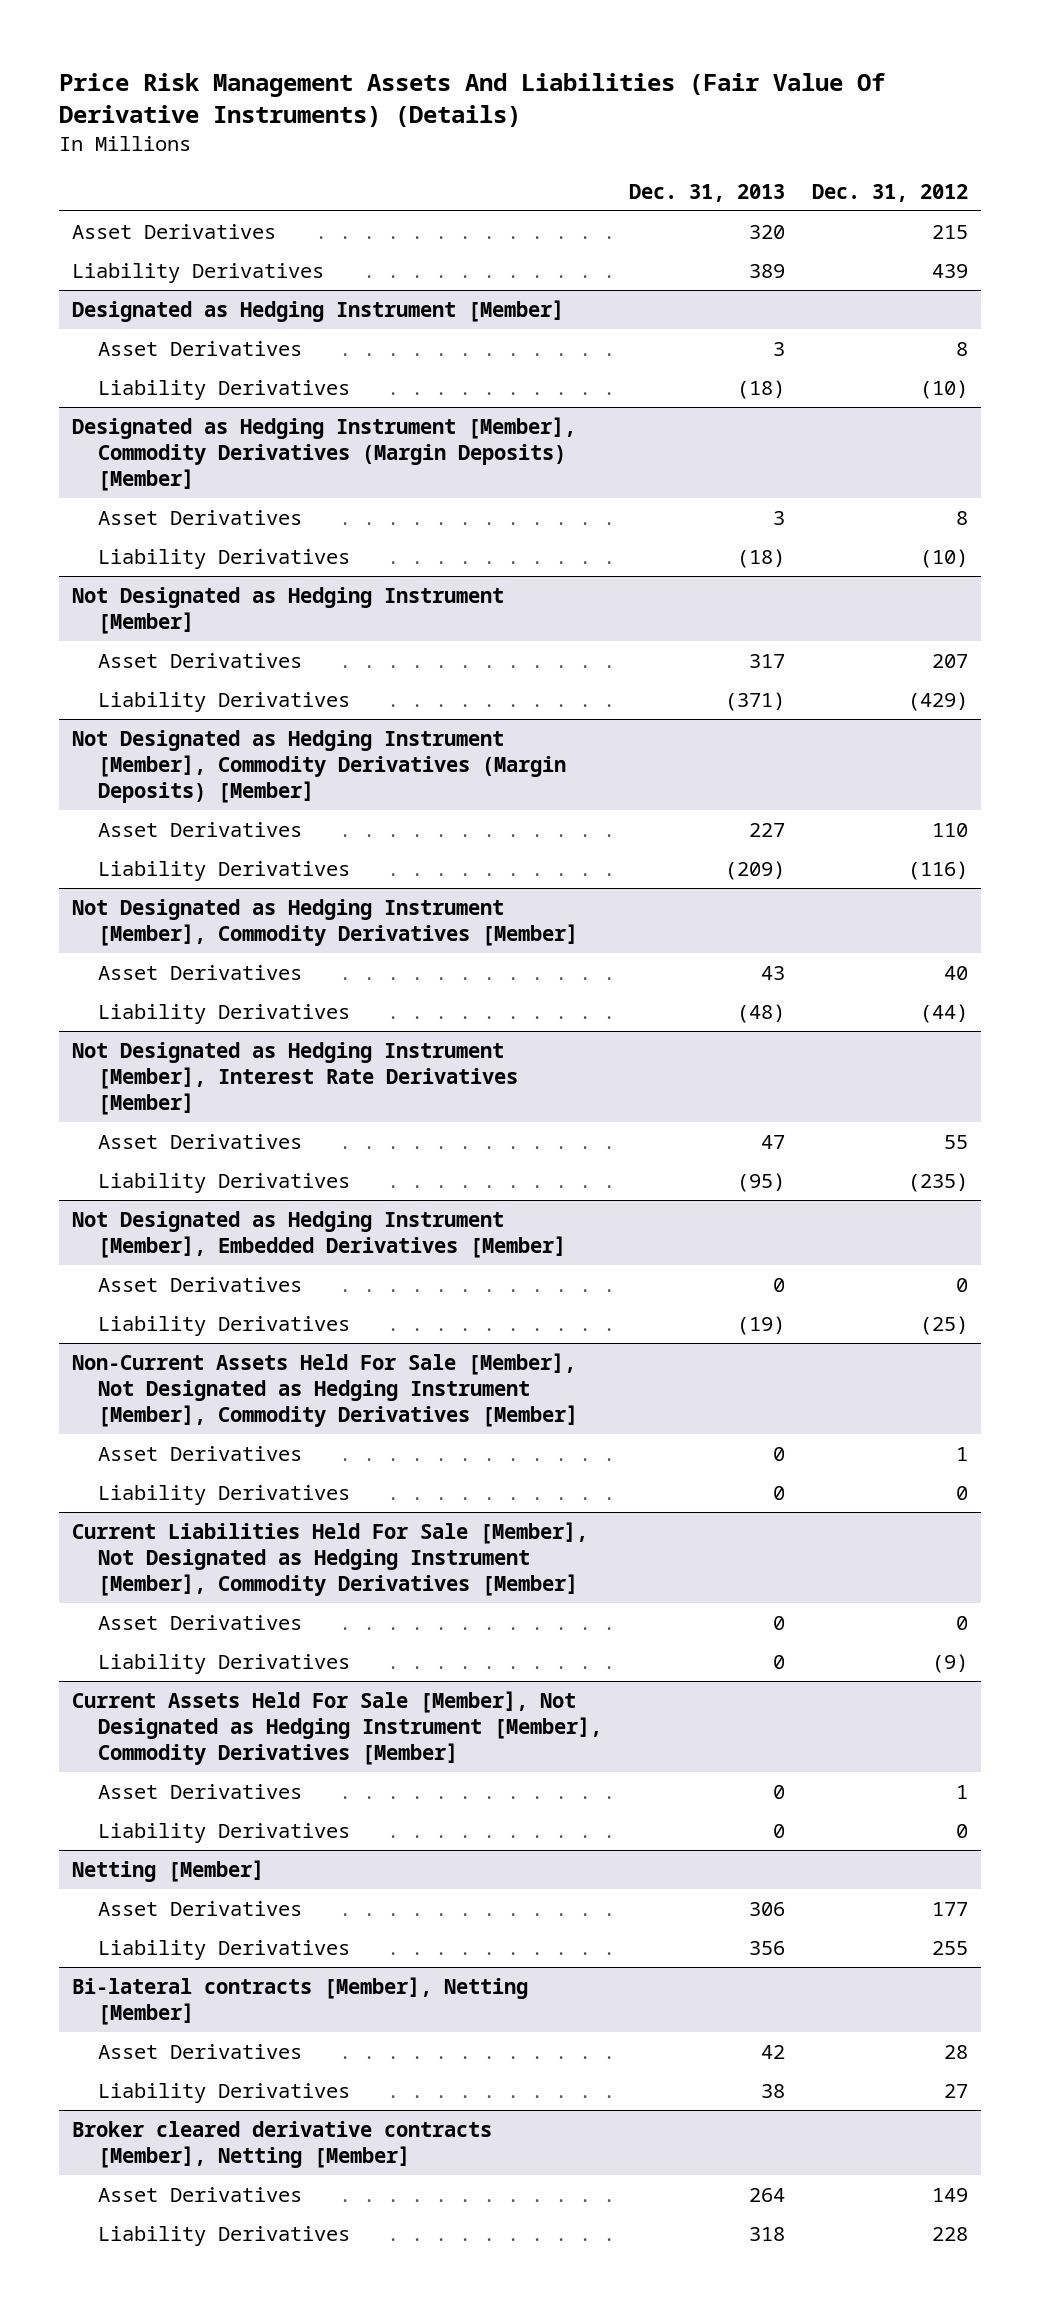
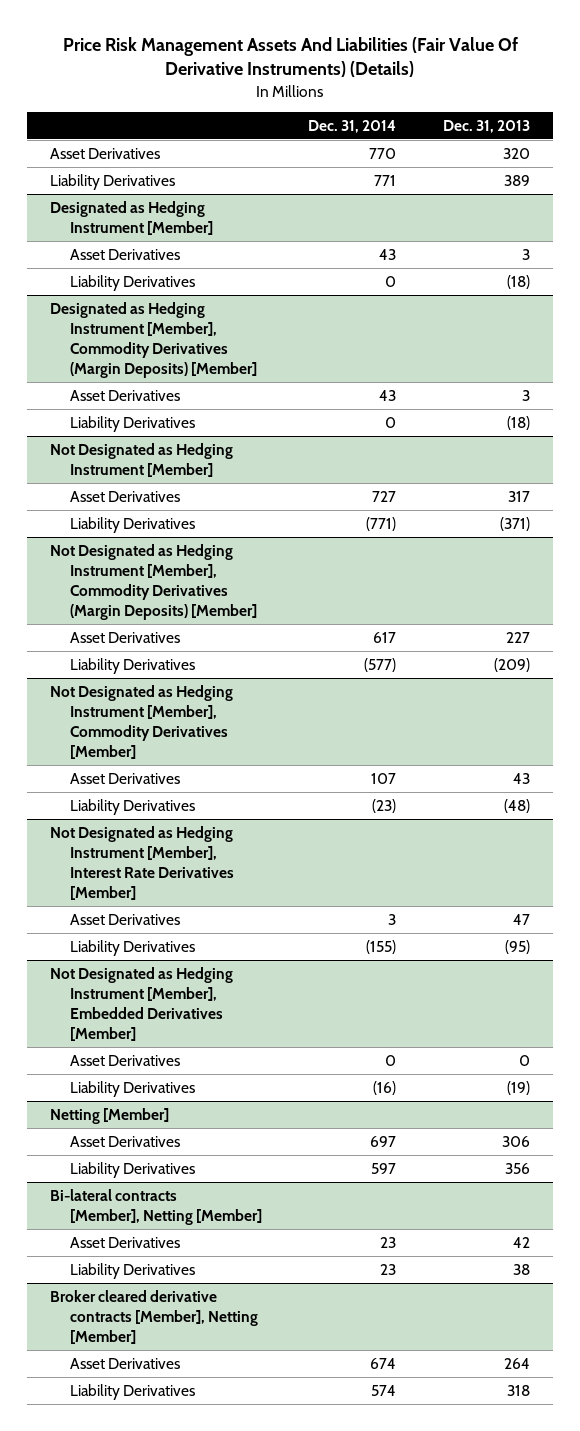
- | Dec. 31, 2013 | Dec. 31, 2012
+ | Dec. 31, 2014 | Dec. 31, 2013
- Non-Current Assets Held For Sale [Member], Not Designated as Hedging Instrument [Member], Commodity Derivatives [Member]
- Asset Derivatives | 0 | 1
- Liability Derivatives | 0 | 0
- Current Liabilities Held For Sale [Member], Not Designated as Hedging Instrument [Member], Commodity Derivatives [Member]
- Asset Derivatives | 0 | 0
- Liability Derivatives | 0 | (9)
- Current Assets Held For Sale [Member], Not Designated as Hedging Instrument [Member], Commodity Derivatives [Member]
- Asset Derivatives | 0 | 1
- Liability Derivatives | 0 | 0

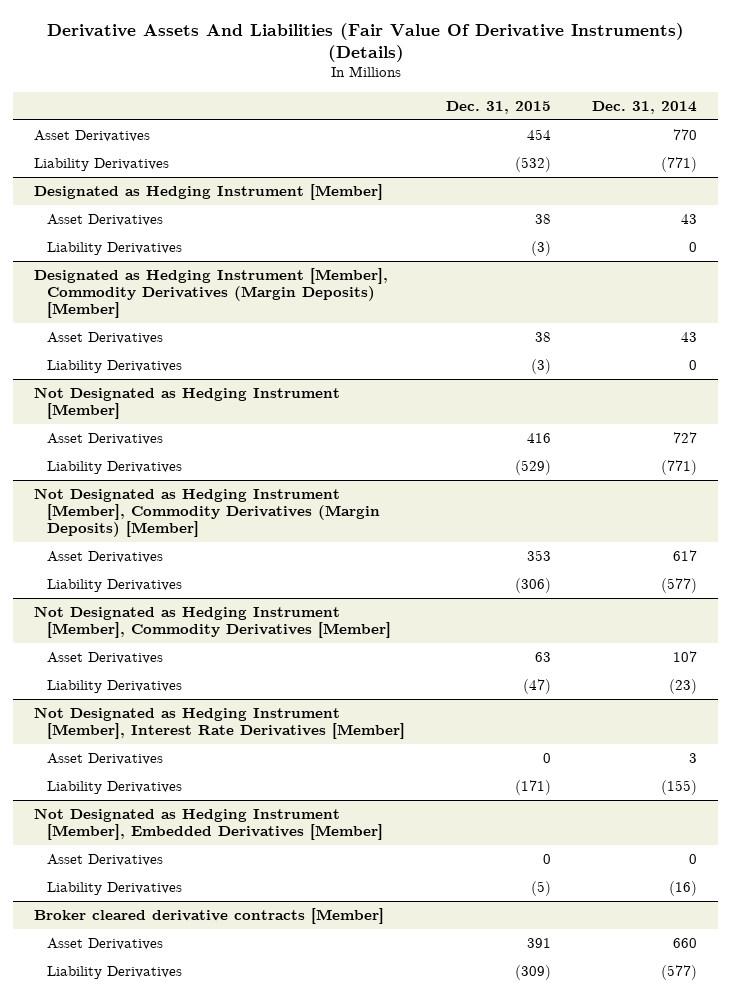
- Price Risk Management Assets And Liabilities (Fair Value Of Derivative Instruments) (Details)
+ Derivative Assets And Liabilities (Fair Value Of Derivative Instruments) (Details)
- | Dec. 31, 2014 | Dec. 31, 2013
+ | Dec. 31, 2015 | Dec. 31, 2014
- Liability Derivatives | 771 | 389
+ Liability Derivatives | (532) | (771)
- Netting [Member]
- Asset Derivatives | 697 | 306
- Liability Derivatives | 597 | 356
- Bi-lateral contracts [Member], Netting [Member]
- Asset Derivatives | 23 | 42
- Liability Derivatives | 23 | 38
- Broker cleared derivative contracts [Member], Netting [Member]
- Asset Derivatives | 674 | 264
- Liability Derivatives | 574 | 318
+ Broker cleared derivative contracts [Member]
+ Asset Derivatives | 391 | 660
+ Liability Derivatives | (309) | (577)

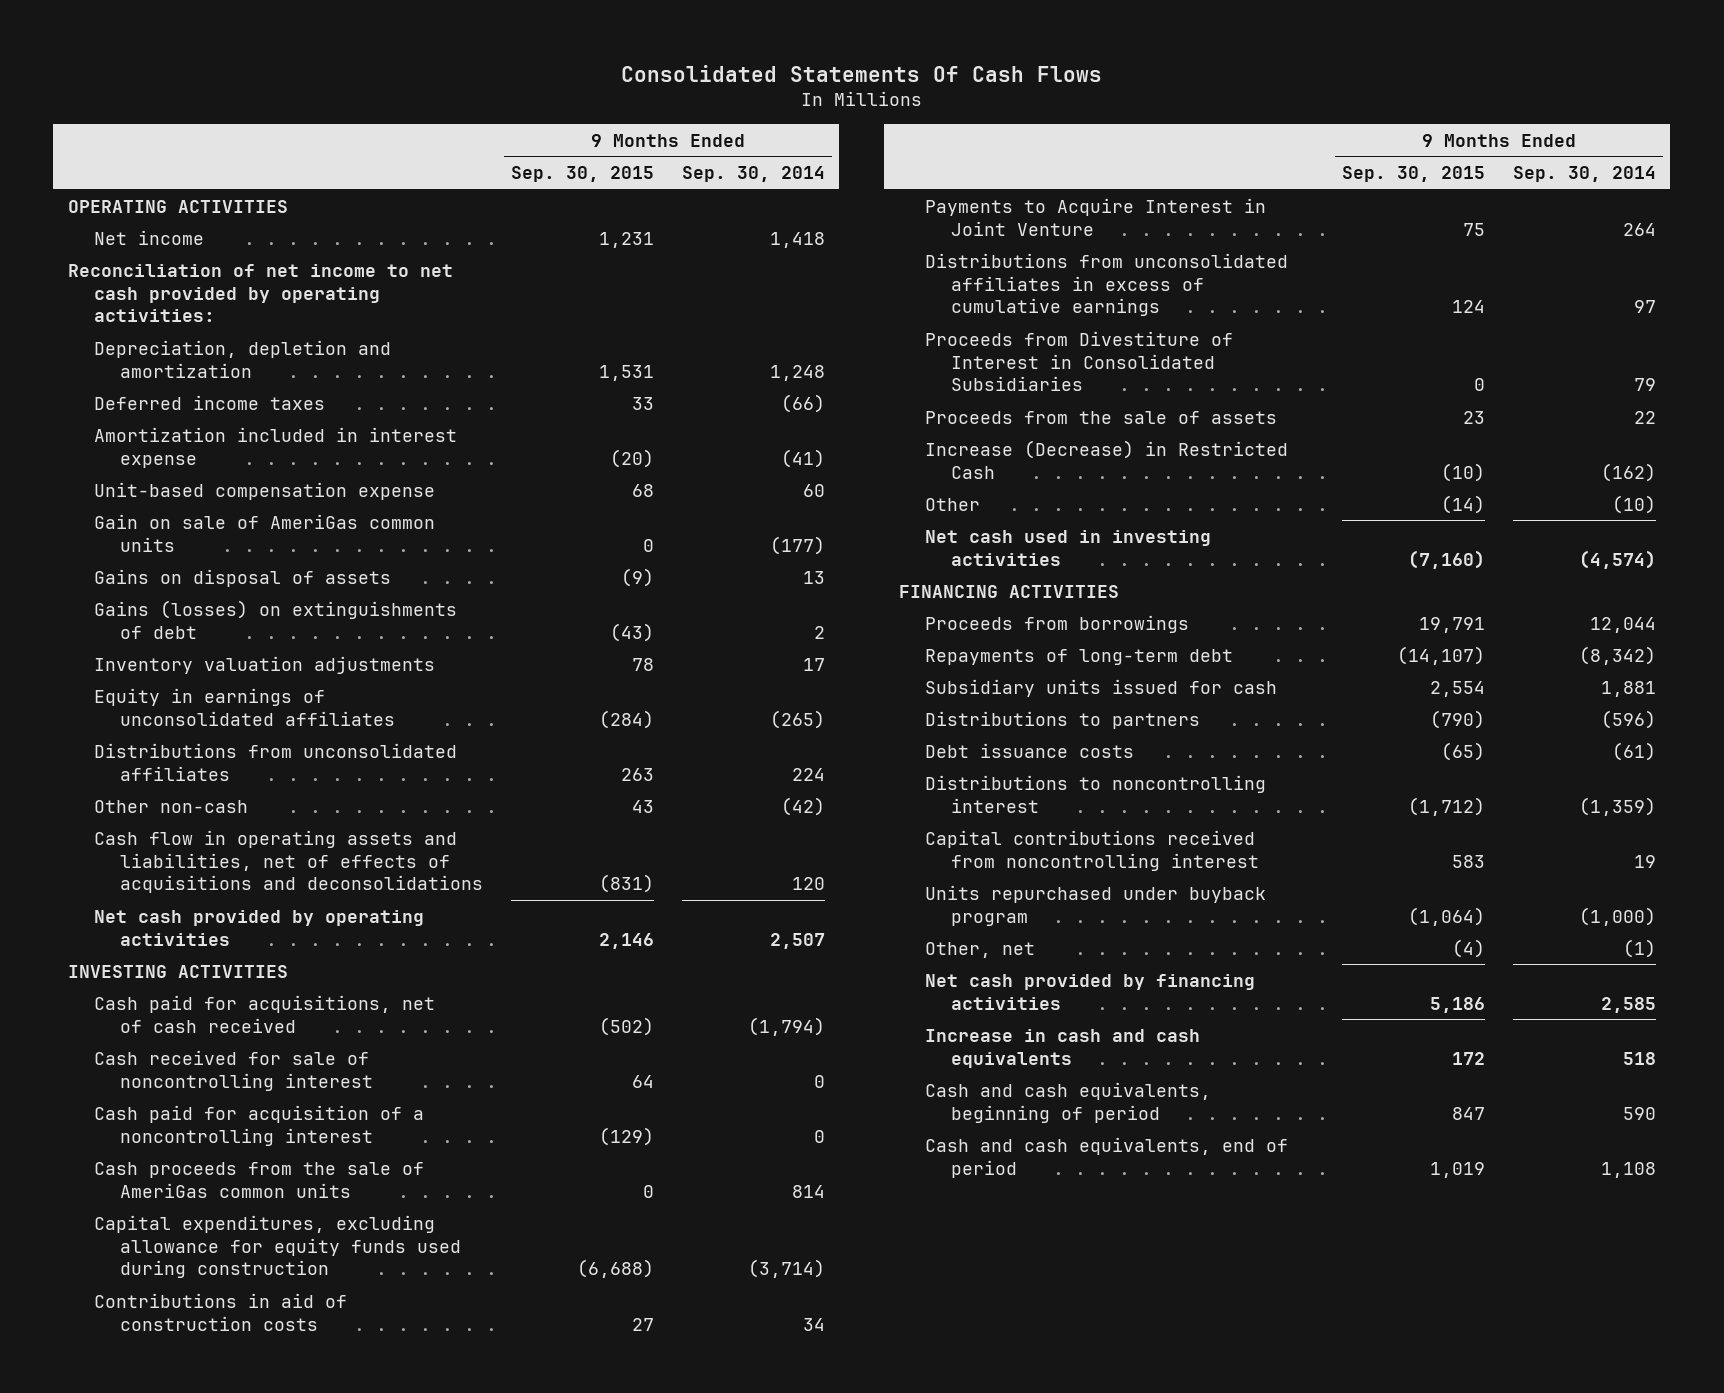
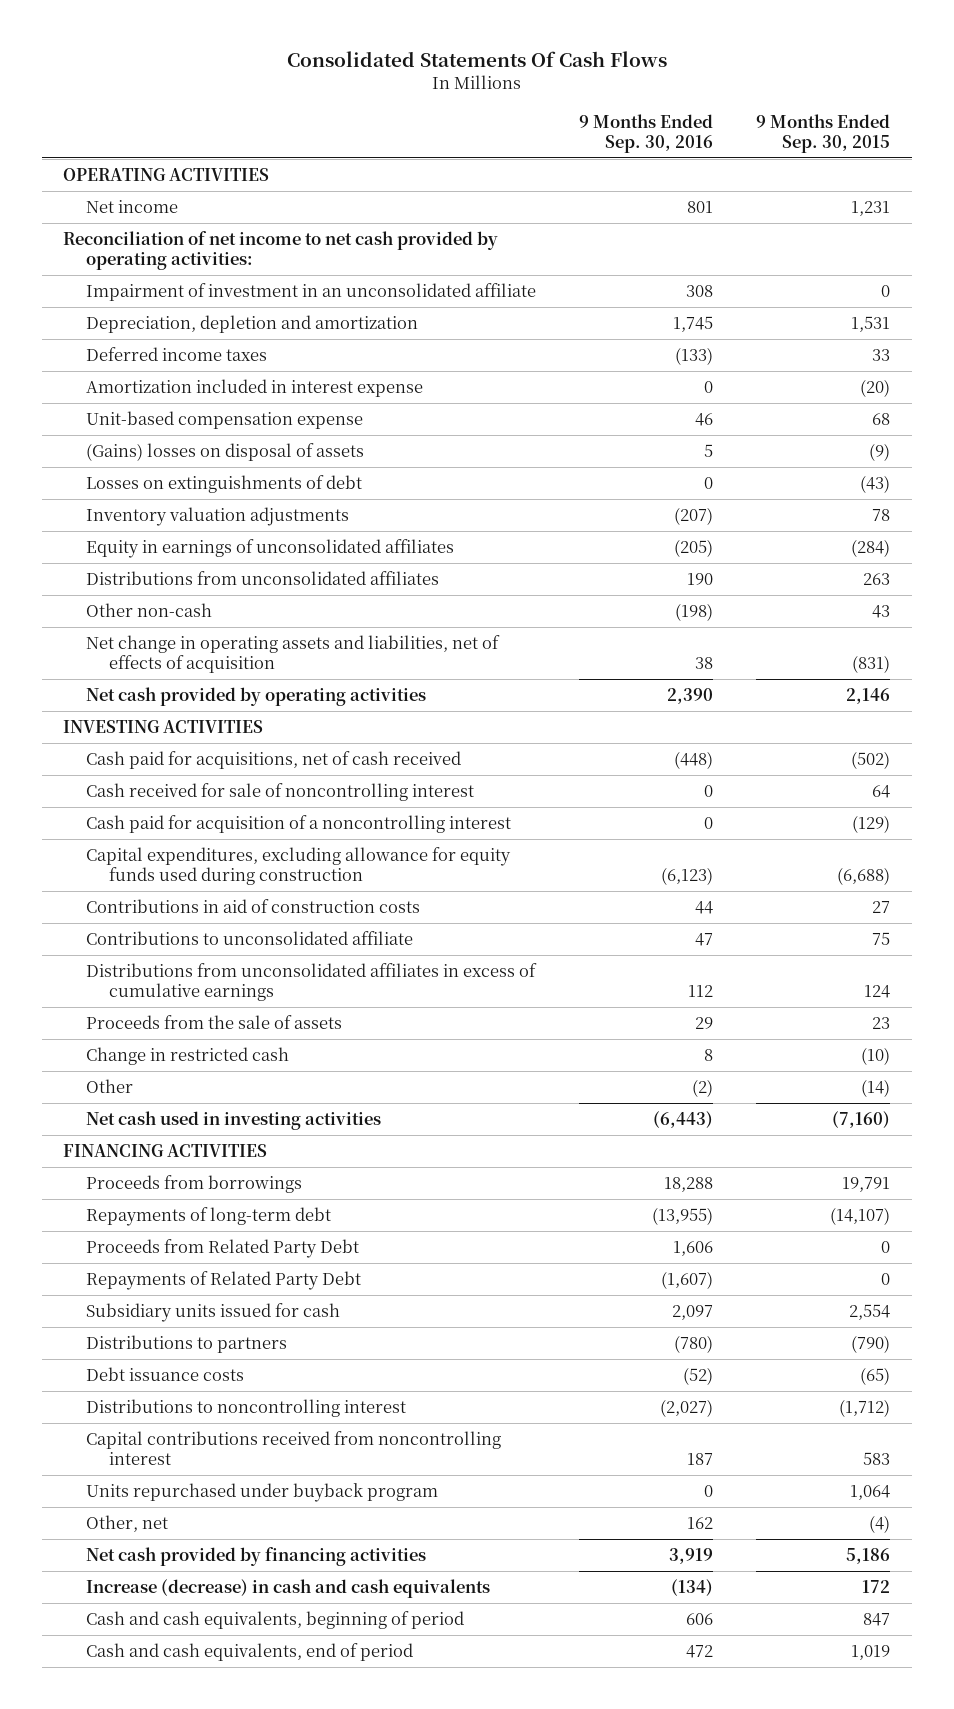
- | 9 Months Ended Sep. 30, 2015 | 9 Months Ended Sep. 30, 2014
+ | 9 Months Ended Sep. 30, 2016 | 9 Months Ended Sep. 30, 2015
+ Impairment of investment in an unconsolidated affiliate | 308 | 0
- Gain on sale of AmeriGas common units | 0 | (177)
- Gains on disposal of assets | (9) | 13
- Gains (losses) on extinguishments of debt | (43) | 2
+ (Gains) losses on disposal of assets | 5 | (9)
+ Losses on extinguishments of debt | 0 | (43)
- Cash flow in operating assets and liabilities, net of effects of acquisitions and deconsolidations | (831) | 120
+ Net change in operating assets and liabilities, net of effects of acquisition | 38 | (831)
- Cash proceeds from the sale of AmeriGas common units | 0 | 814
- Payments to Acquire Interest in Joint Venture | 75 | 264
+ Contributions to unconsolidated affiliate | 47 | 75
- Proceeds from Divestiture of Interest in Consolidated Subsidiaries | 0 | 79
- Increase (Decrease) in Restricted Cash | (10) | (162)
+ Change in restricted cash | 8 | (10)
+ Proceeds from Related Party Debt | 1,606 | 0
+ Repayments of Related Party Debt | (1,607) | 0
- Units repurchased under buyback program | (1,064) | (1,000)
+ Units repurchased under buyback program | 0 | 1,064
- Increase in cash and cash equivalents | 172 | 518
+ Increase (decrease) in cash and cash equivalents | (134) | 172

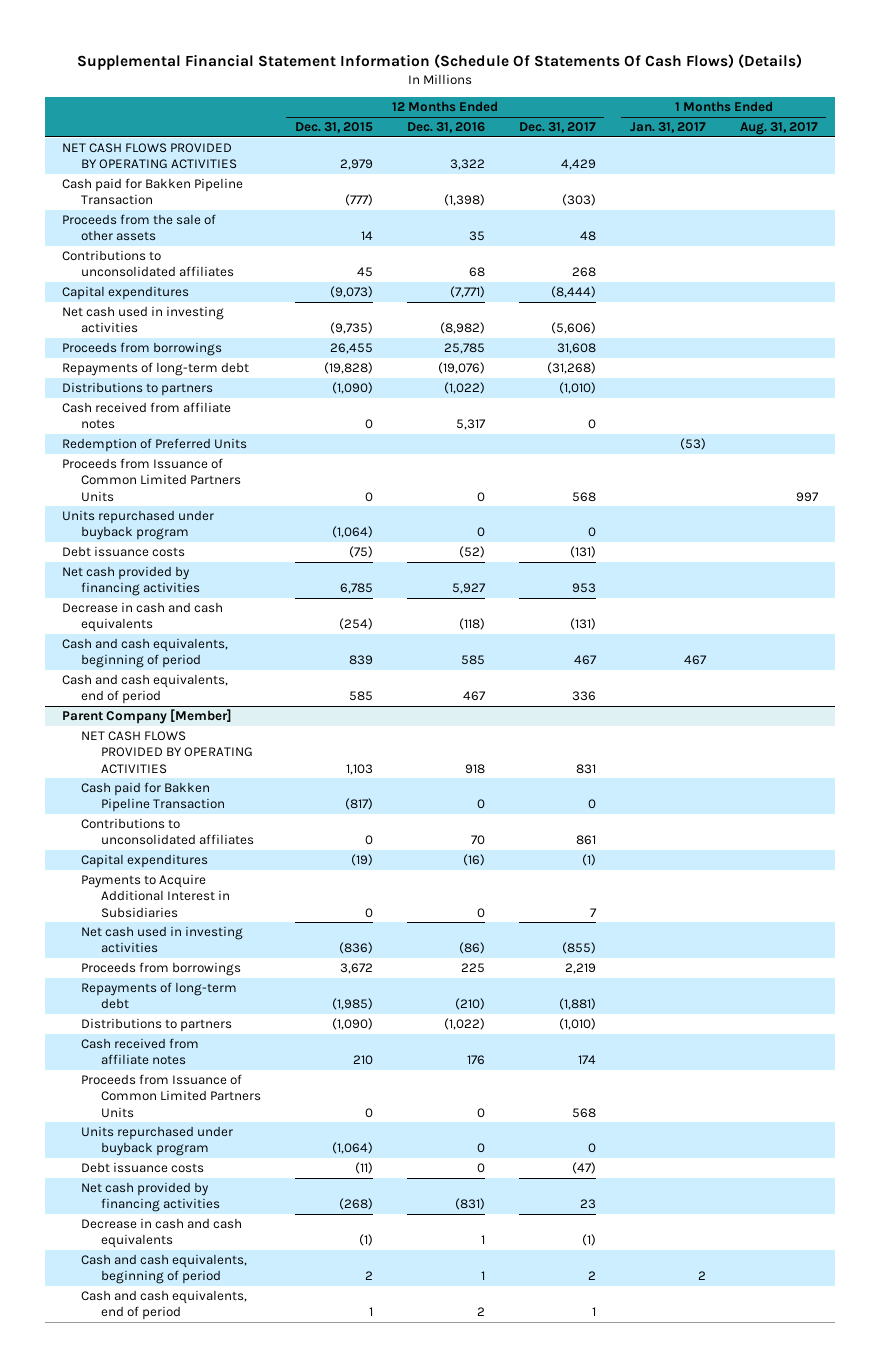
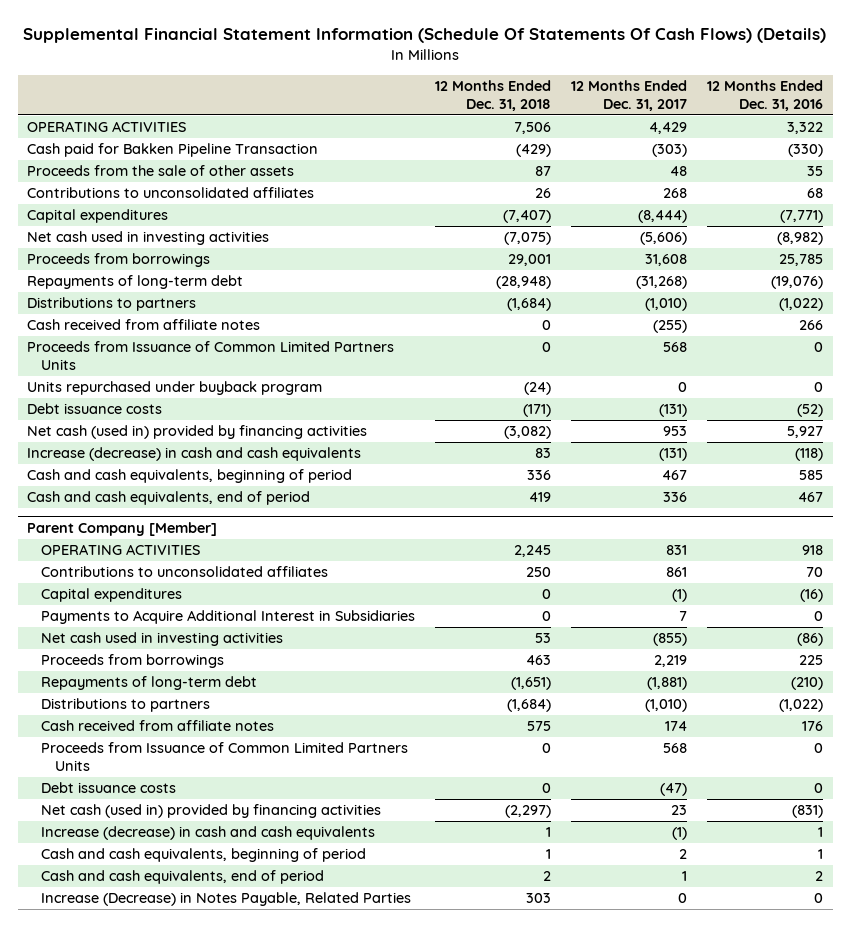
- | 12 Months Ended Dec. 31, 2015 | 12 Months Ended Dec. 31, 2016 | 12 Months Ended Dec. 31, 2017 | 1 Months Ended Jan. 31, 2017 | 1 Months Ended Aug. 31, 2017
+ | 12 Months Ended Dec. 31, 2018 | 12 Months Ended Dec. 31, 2017 | 12 Months Ended Dec. 31, 2016
- NET CASH FLOWS PROVIDED BY OPERATING ACTIVITIES | 2,979 | 3,322 | 4,429 | |
- Cash paid for Bakken Pipeline Transaction | (777) | (1,398) | (303) | |
+ OPERATING ACTIVITIES | 7,506 | 4,429 | 3,322
+ Cash paid for Bakken Pipeline Transaction | (429) | (303) | (330)
- Cash received from affiliate notes | 0 | 5,317 | 0 | |
- Redemption of Preferred Units | | | | (53) |
+ Cash received from affiliate notes | 0 | (255) | 266
- Net cash provided by financing activities | 6,785 | 5,927 | 953 | |
- Decrease in cash and cash equivalents | (254) | (118) | (131) | |
+ Net cash (used in) provided by financing activities | (3,082) | 953 | 5,927
+ Increase (decrease) in cash and cash equivalents | 83 | (131) | (118)
@ Parent Company [Member]
- NET CASH FLOWS PROVIDED BY OPERATING ACTIVITIES | 1,103 | 918 | 831 | |
- Cash paid for Bakken Pipeline Transaction | (817) | 0 | 0 | |
+ OPERATING ACTIVITIES | 2,245 | 831 | 918
- Units repurchased under buyback program | (1,064) | 0 | 0 | |
- Net cash provided by financing activities | (268) | (831) | 23 | |
- Decrease in cash and cash equivalents | (1) | 1 | (1) | |
+ Net cash (used in) provided by financing activities | (2,297) | 23 | (831)
+ Increase (decrease) in cash and cash equivalents | 1 | (1) | 1
+ Increase (Decrease) in Notes Payable, Related Parties | 303 | 0 | 0

